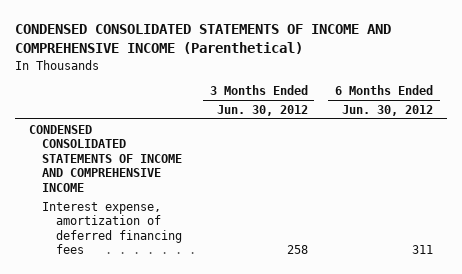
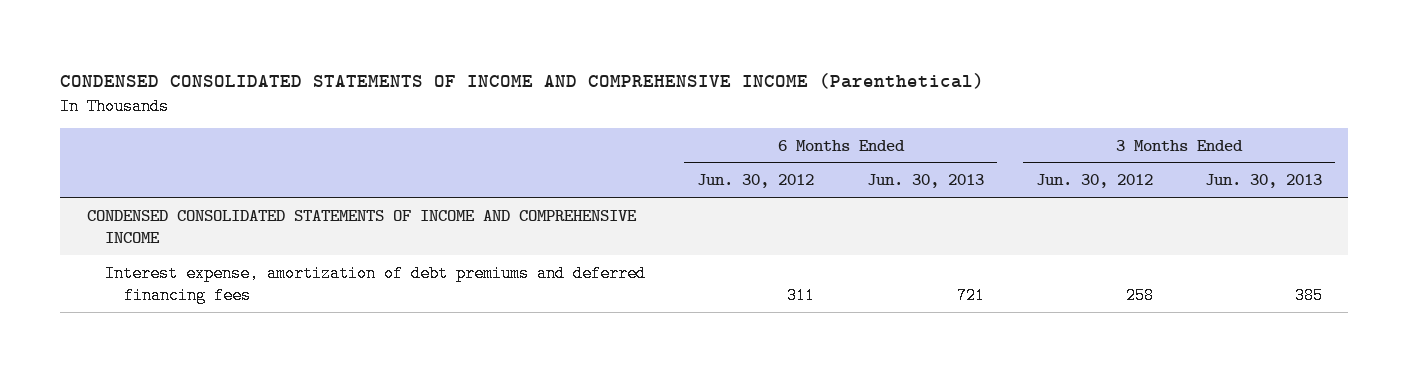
- | 3 Months Ended Jun. 30, 2012 | 6 Months Ended Jun. 30, 2012
+ | 6 Months Ended Jun. 30, 2012 | 6 Months Ended Jun. 30, 2013 | 3 Months Ended Jun. 30, 2012 | 3 Months Ended Jun. 30, 2013
- Interest expense, amortization of deferred financing fees | 258 | 311
+ Interest expense, amortization of debt premiums and deferred financing fees | 311 | 721 | 258 | 385

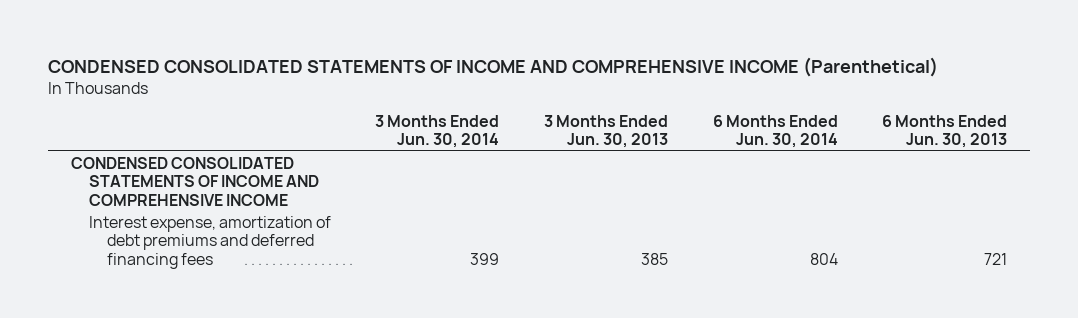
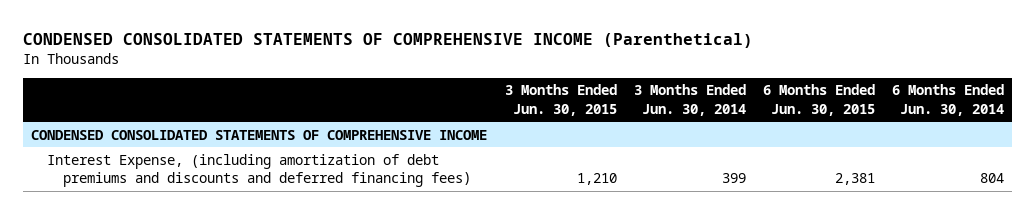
- CONDENSED CONSOLIDATED STATEMENTS OF INCOME AND COMPREHENSIVE INCOME (Parenthetical)
+ CONDENSED CONSOLIDATED STATEMENTS OF COMPREHENSIVE INCOME (Parenthetical)
- | 3 Months Ended Jun. 30, 2014 | 3 Months Ended Jun. 30, 2013 | 6 Months Ended Jun. 30, 2014 | 6 Months Ended Jun. 30, 2013
+ | 3 Months Ended Jun. 30, 2015 | 3 Months Ended Jun. 30, 2014 | 6 Months Ended Jun. 30, 2015 | 6 Months Ended Jun. 30, 2014
- CONDENSED CONSOLIDATED STATEMENTS OF INCOME AND COMPREHENSIVE INCOME
- Interest expense, amortization of debt premiums and deferred financing fees | 399 | 385 | 804 | 721
+ CONDENSED CONSOLIDATED STATEMENTS OF COMPREHENSIVE INCOME
+ Interest Expense, (including amortization of debt premiums and discounts and deferred financing fees) | 1,210 | 399 | 2,381 | 804

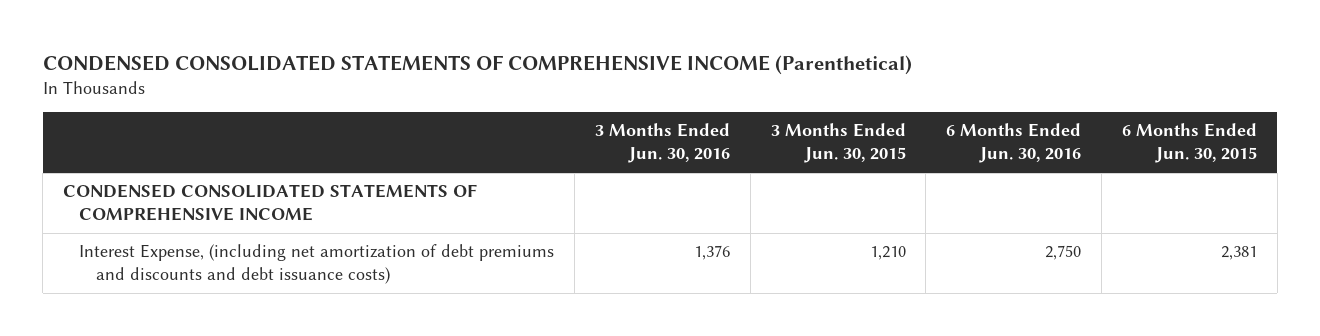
- | 3 Months Ended Jun. 30, 2015 | 3 Months Ended Jun. 30, 2014 | 6 Months Ended Jun. 30, 2015 | 6 Months Ended Jun. 30, 2014
+ | 3 Months Ended Jun. 30, 2016 | 3 Months Ended Jun. 30, 2015 | 6 Months Ended Jun. 30, 2016 | 6 Months Ended Jun. 30, 2015
- Interest Expense, (including amortization of debt premiums and discounts and deferred financing fees) | 1,210 | 399 | 2,381 | 804
+ Interest Expense, (including net amortization of debt premiums and discounts and debt issuance costs) | 1,376 | 1,210 | 2,750 | 2,381

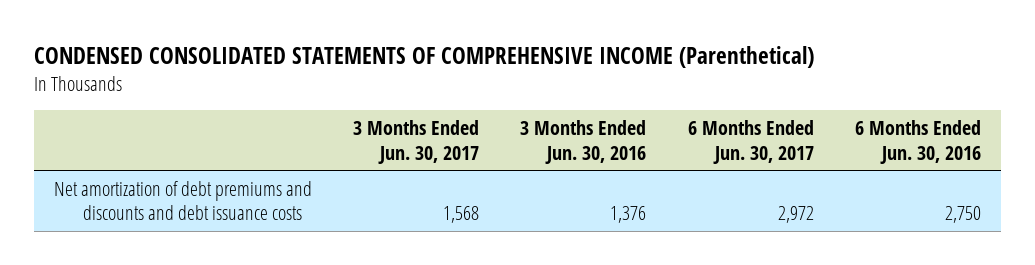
- | 3 Months Ended Jun. 30, 2016 | 3 Months Ended Jun. 30, 2015 | 6 Months Ended Jun. 30, 2016 | 6 Months Ended Jun. 30, 2015
+ | 3 Months Ended Jun. 30, 2017 | 3 Months Ended Jun. 30, 2016 | 6 Months Ended Jun. 30, 2017 | 6 Months Ended Jun. 30, 2016
- CONDENSED CONSOLIDATED STATEMENTS OF COMPREHENSIVE INCOME
- Interest Expense, (including net amortization of debt premiums and discounts and debt issuance costs) | 1,376 | 1,210 | 2,750 | 2,381
+ Net amortization of debt premiums and discounts and debt issuance costs | 1,568 | 1,376 | 2,972 | 2,750

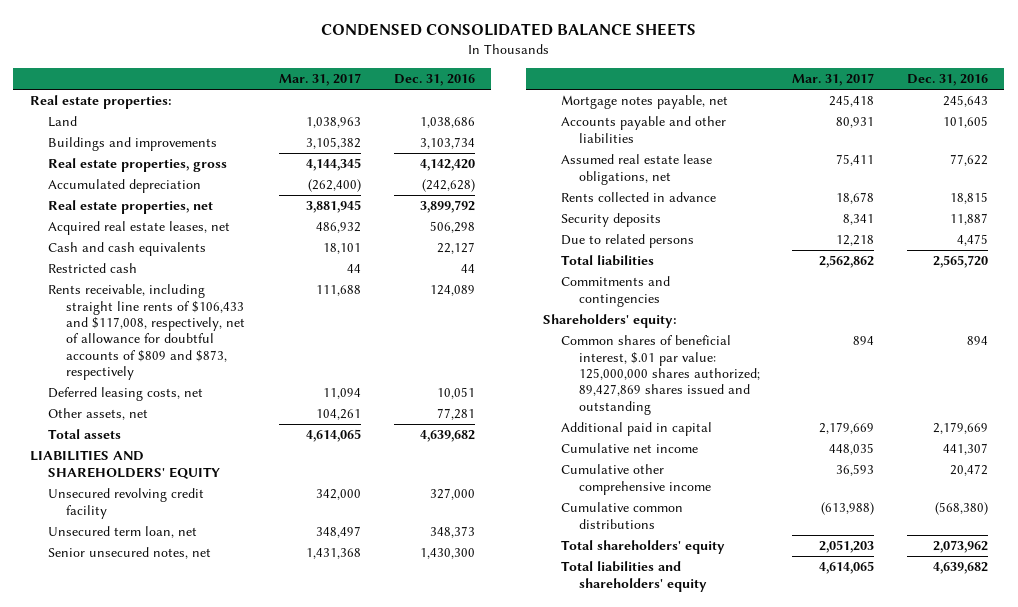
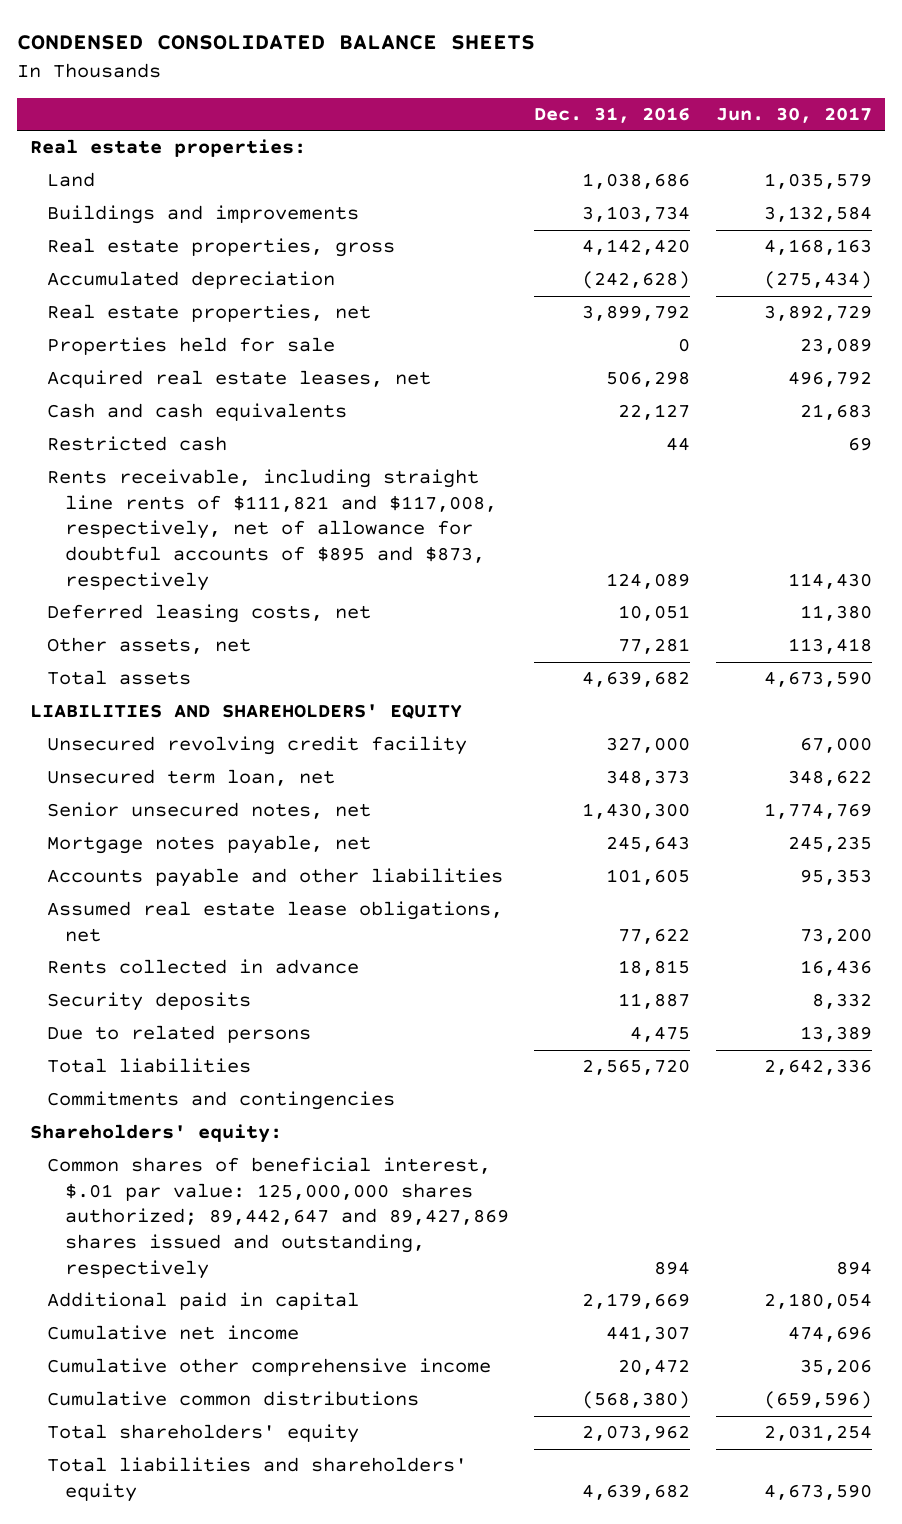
- | Mar. 31, 2017 | Dec. 31, 2016
+ | Dec. 31, 2016 | Jun. 30, 2017
+ Properties held for sale | 0 | 23,089
- Rents receivable, including straight line rents of $106,433 and $117,008, respectively, net of allowance for doubtful accounts of $809 and $873, respectively | 111,688 | 124,089
+ Rents receivable, including straight line rents of $111,821 and $117,008, respectively, net of allowance for doubtful accounts of $895 and $873, respectively | 124,089 | 114,430
- Common shares of beneficial interest, $.01 par value: 125,000,000 shares authorized; 89,427,869 shares issued and outstanding | 894 | 894
+ Common shares of beneficial interest, $.01 par value: 125,000,000 shares authorized; 89,442,647 and 89,427,869 shares issued and outstanding, respectively | 894 | 894

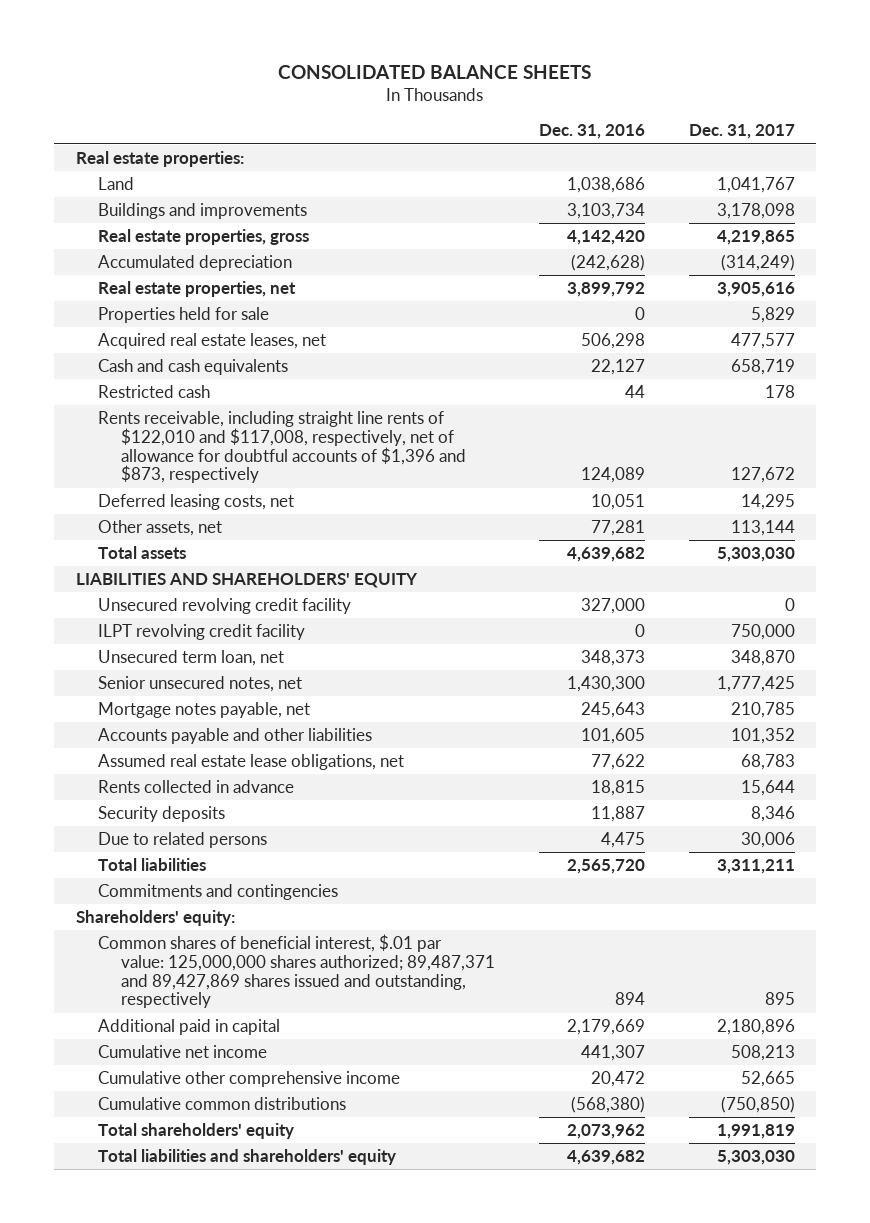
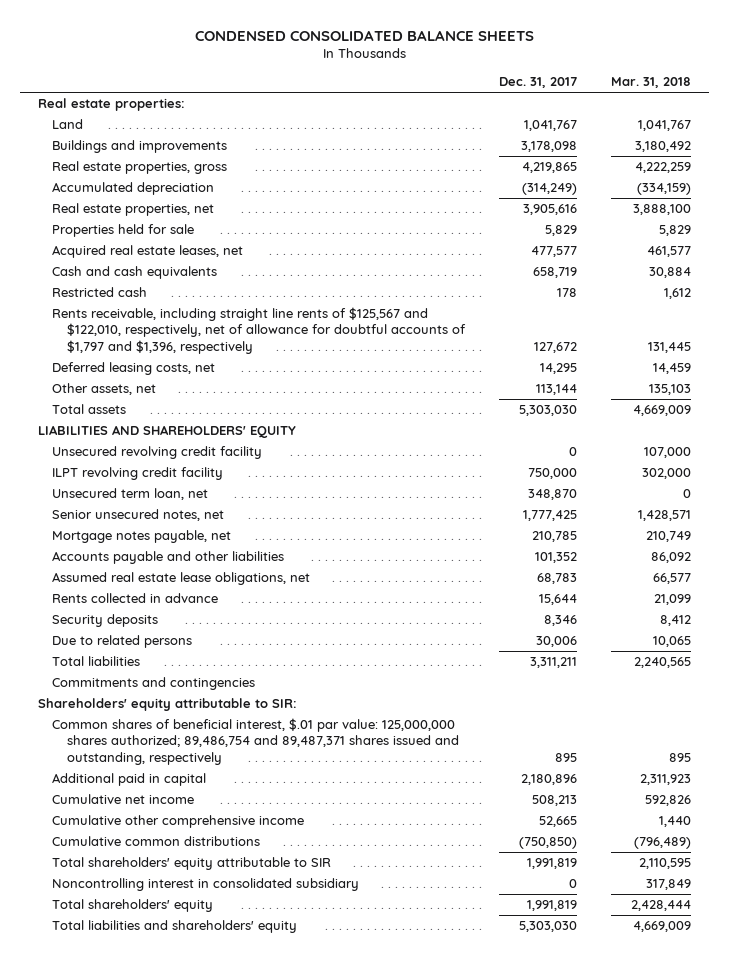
- CONSOLIDATED BALANCE SHEETS
+ CONDENSED CONSOLIDATED BALANCE SHEETS
- | Dec. 31, 2016 | Dec. 31, 2017
+ | Dec. 31, 2017 | Mar. 31, 2018
- Rents receivable, including straight line rents of $122,010 and $117,008, respectively, net of allowance for doubtful accounts of $1,396 and $873, respectively | 124,089 | 127,672
+ Rents receivable, including straight line rents of $125,567 and $122,010, respectively, net of allowance for doubtful accounts of $1,797 and $1,396, respectively | 127,672 | 131,445
- Shareholders' equity:
- Common shares of beneficial interest, $.01 par value: 125,000,000 shares authorized; 89,487,371 and 89,427,869 shares issued and outstanding, respectively | 894 | 895
+ Shareholders' equity attributable to SIR:
+ Common shares of beneficial interest, $.01 par value: 125,000,000 shares authorized; 89,486,754 and 89,487,371 shares issued and outstanding, respectively | 895 | 895
+ Total shareholders' equity attributable to SIR | 1,991,819 | 2,110,595
+ Noncontrolling interest in consolidated subsidiary | 0 | 317,849

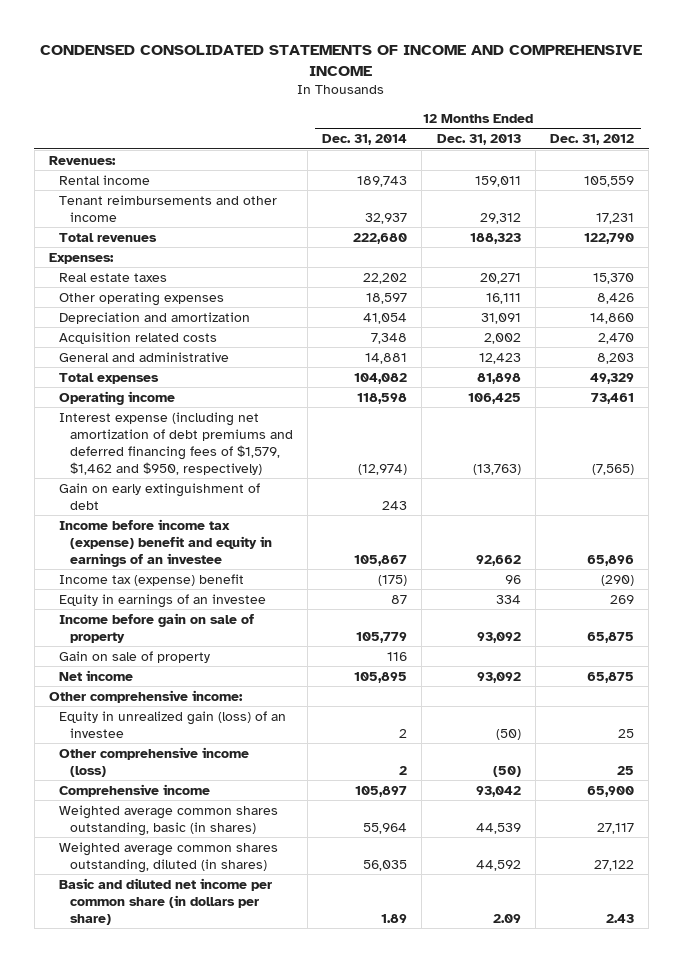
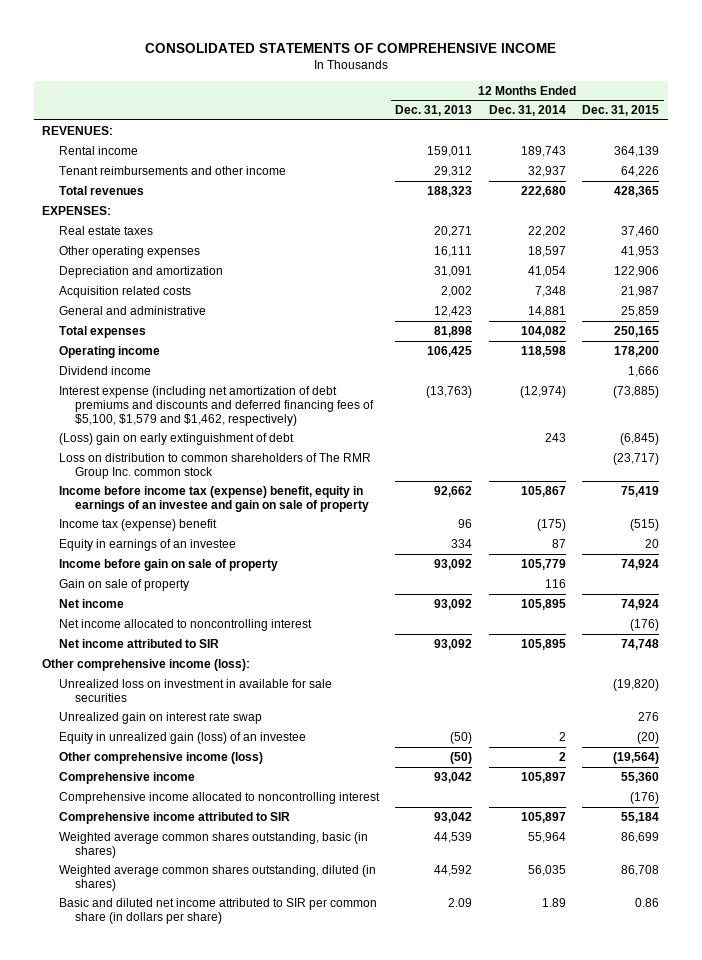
- CONDENSED CONSOLIDATED STATEMENTS OF INCOME AND COMPREHENSIVE INCOME
+ CONSOLIDATED STATEMENTS OF COMPREHENSIVE INCOME
- | 12 Months Ended Dec. 31, 2014 | 12 Months Ended Dec. 31, 2013 | 12 Months Ended Dec. 31, 2012
+ | 12 Months Ended Dec. 31, 2013 | 12 Months Ended Dec. 31, 2014 | 12 Months Ended Dec. 31, 2015
- Revenues:
+ REVENUES:
- Expenses:
+ EXPENSES:
- Interest expense (including net amortization of debt premiums and deferred financing fees of $1,579, $1,462 and $950, respectively) | (12,974) | (13,763) | (7,565)
- Gain on early extinguishment of debt | 243 | |
- Income before income tax (expense) benefit and equity in earnings of an investee | 105,867 | 92,662 | 65,896
+ Dividend income | | | 1,666
+ Interest expense (including net amortization of debt premiums and discounts and deferred financing fees of $5,100, $1,579 and $1,462, respectively) | (13,763) | (12,974) | (73,885)
+ (Loss) gain on early extinguishment of debt | | 243 | (6,845)
+ Loss on distribution to common shareholders of The RMR Group Inc. common stock | | | (23,717)
+ Income before income tax (expense) benefit, equity in earnings of an investee and gain on sale of property | 92,662 | 105,867 | 75,419
- Other comprehensive income:
+ Net income allocated to noncontrolling interest | | | (176)
+ Net income attributed to SIR | 93,092 | 105,895 | 74,748
+ Other comprehensive income (loss):
+ Unrealized loss on investment in available for sale securities | | | (19,820)
+ Unrealized gain on interest rate swap | | | 276
+ Comprehensive income allocated to noncontrolling interest | | | (176)
+ Comprehensive income attributed to SIR | 93,042 | 105,897 | 55,184
- Basic and diluted net income per common share (in dollars per share) | 1.89 | 2.09 | 2.43
+ Basic and diluted net income attributed to SIR per common share (in dollars per share) | 2.09 | 1.89 | 0.86

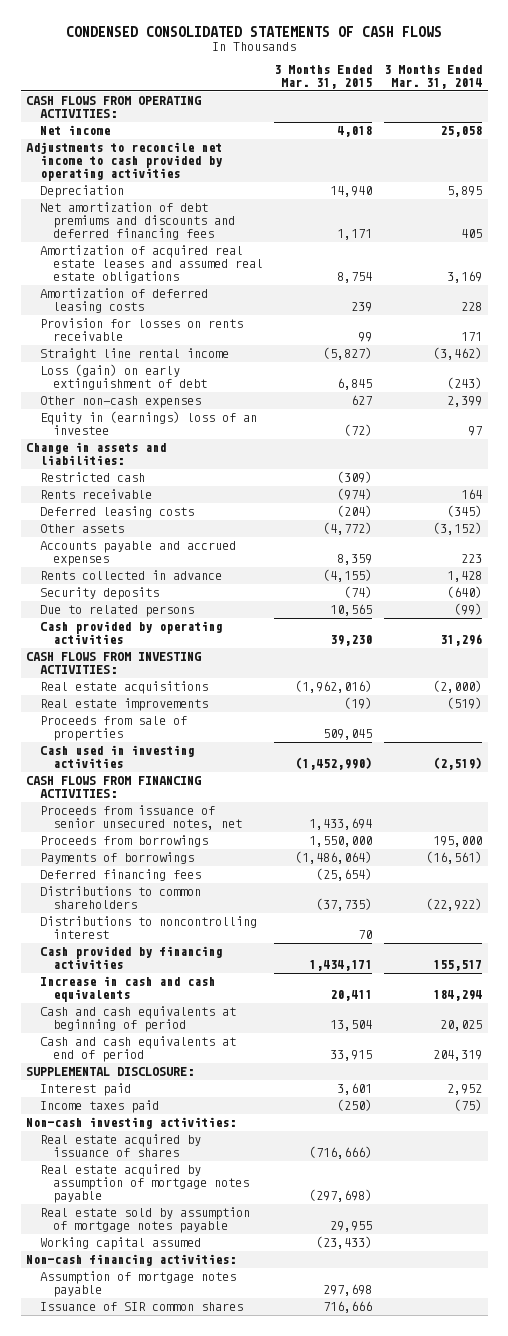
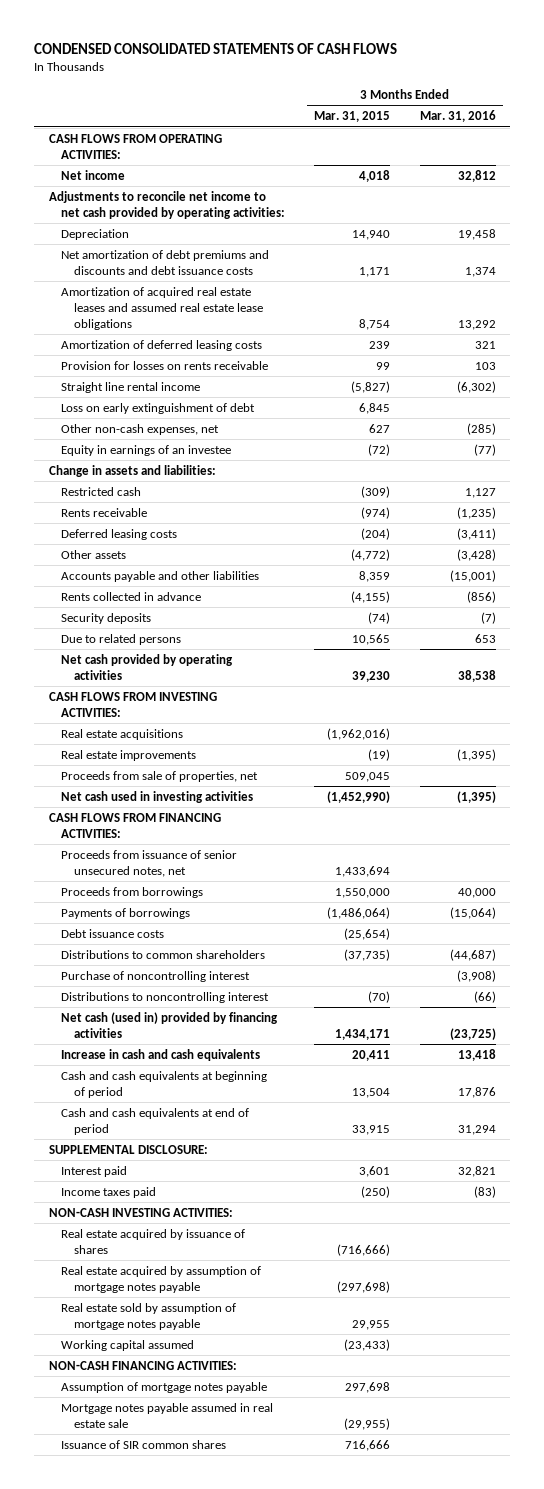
- | 3 Months Ended Mar. 31, 2015 | 3 Months Ended Mar. 31, 2014
+ | 3 Months Ended Mar. 31, 2015 | 3 Months Ended Mar. 31, 2016
- Adjustments to reconcile net income to cash provided by operating activities
+ Adjustments to reconcile net income to net cash provided by operating activities:
- Net amortization of debt premiums and discounts and deferred financing fees | 1,171 | 405
- Amortization of acquired real estate leases and assumed real estate obligations | 8,754 | 3,169
+ Net amortization of debt premiums and discounts and debt issuance costs | 1,171 | 1,374
+ Amortization of acquired real estate leases and assumed real estate lease obligations | 8,754 | 13,292
- Loss (gain) on early extinguishment of debt | 6,845 | (243)
- Other non-cash expenses | 627 | 2,399
- Equity in (earnings) loss of an investee | (72) | 97
+ Loss on early extinguishment of debt | 6,845 |
+ Other non-cash expenses, net | 627 | (285)
+ Equity in earnings of an investee | (72) | (77)
- Accounts payable and accrued expenses | 8,359 | 223
+ Accounts payable and other liabilities | 8,359 | (15,001)
- Cash provided by operating activities | 39,230 | 31,296
+ Net cash provided by operating activities | 39,230 | 38,538
- Proceeds from sale of properties | 509,045 |
- Cash used in investing activities | (1,452,990) | (2,519)
+ Proceeds from sale of properties, net | 509,045 |
+ Net cash used in investing activities | (1,452,990) | (1,395)
- Deferred financing fees | (25,654) |
+ Debt issuance costs | (25,654) |
- Distributions to noncontrolling interest | 70 |
- Cash provided by financing activities | 1,434,171 | 155,517
+ Purchase of noncontrolling interest | | (3,908)
+ Distributions to noncontrolling interest | (70) | (66)
+ Net cash (used in) provided by financing activities | 1,434,171 | (23,725)
- Non-cash investing activities:
+ NON-CASH INVESTING ACTIVITIES:
- Non-cash financing activities:
+ NON-CASH FINANCING ACTIVITIES:
+ Mortgage notes payable assumed in real estate sale | (29,955) |

